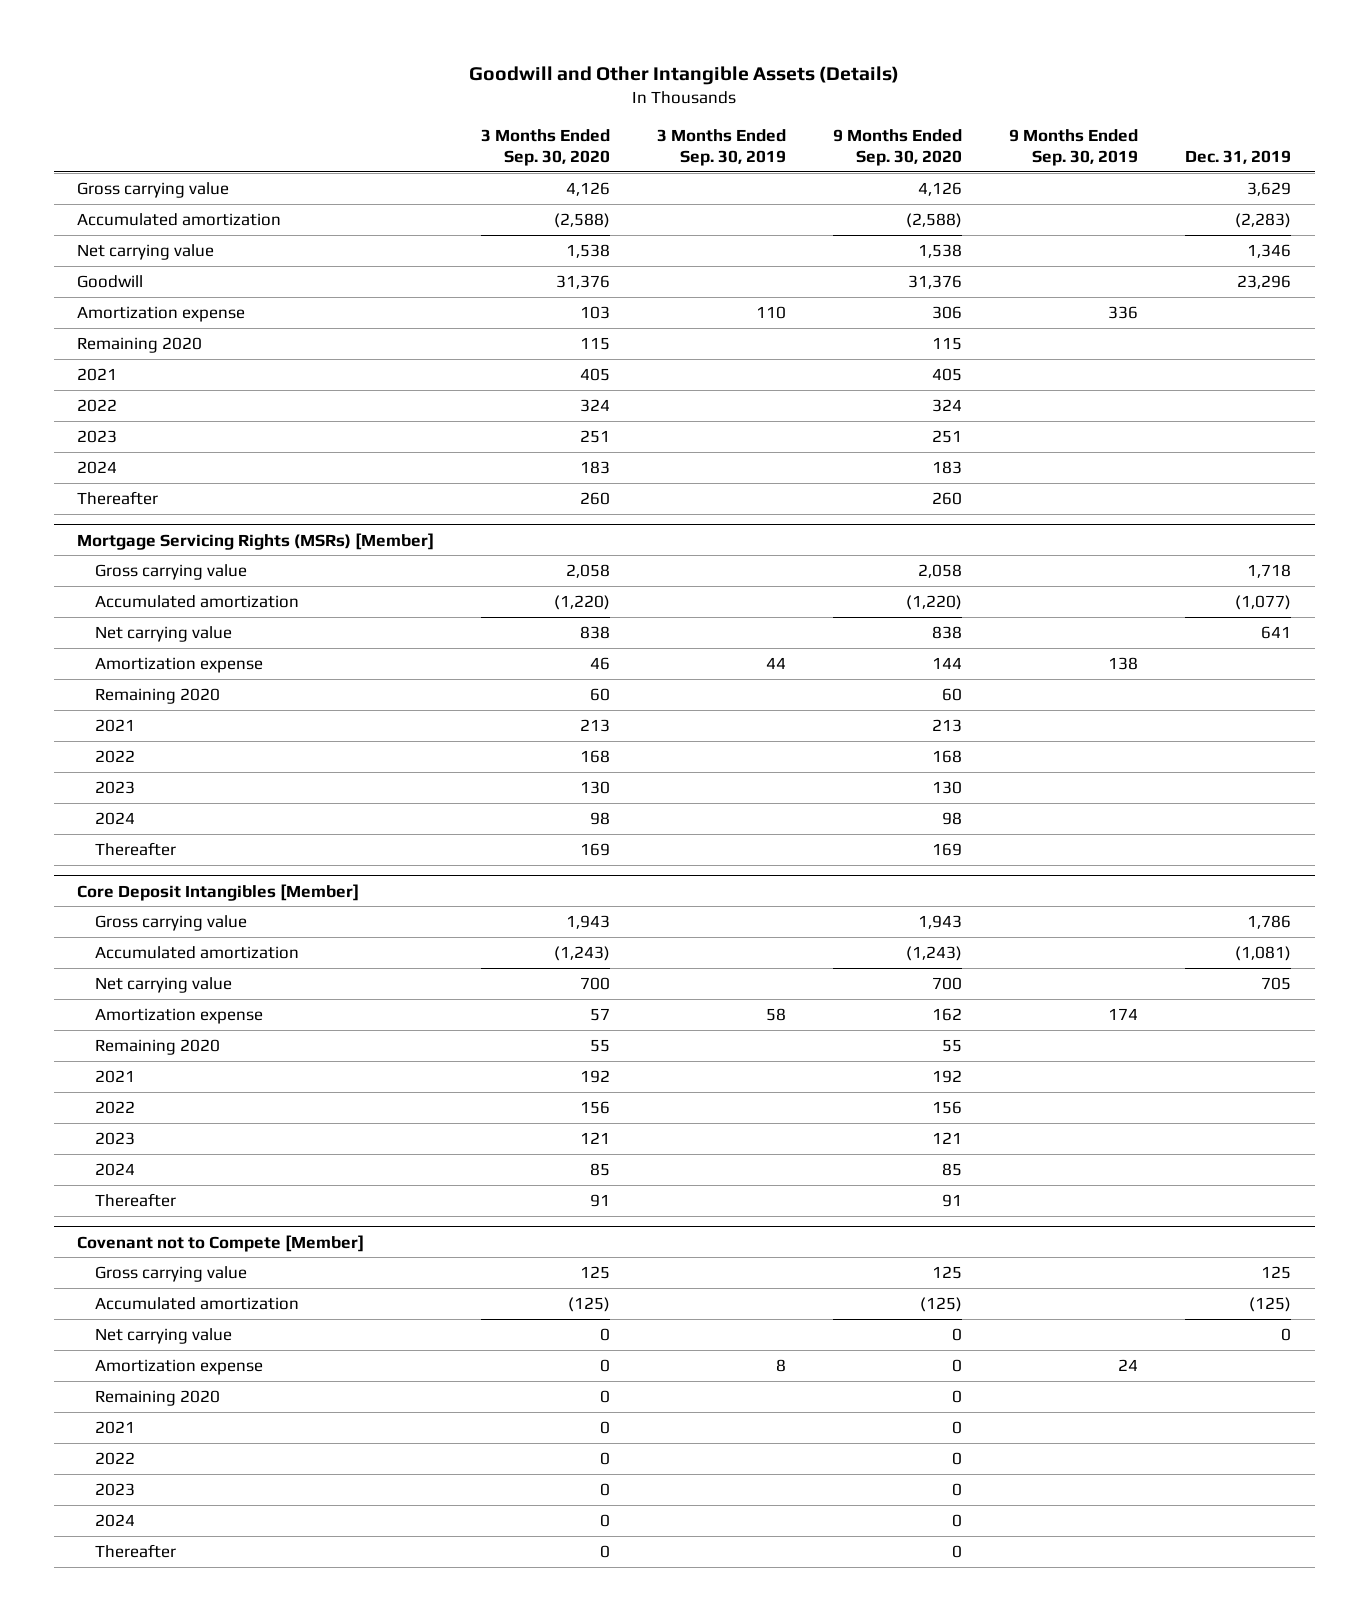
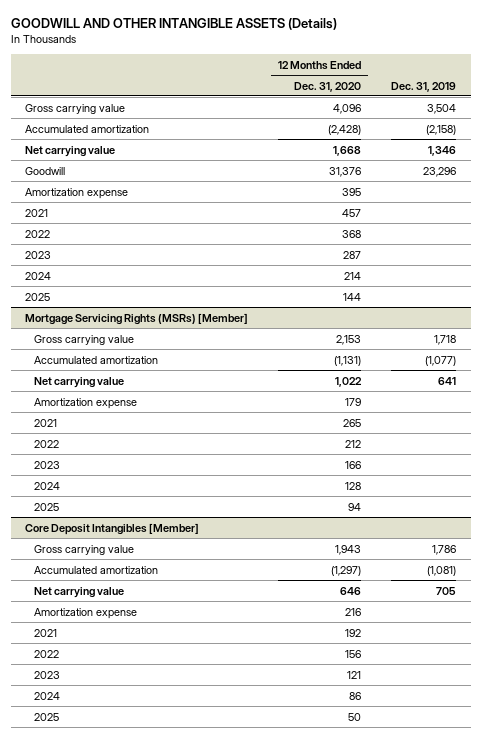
- Goodwill and Other Intangible Assets (Details)
+ GOODWILL AND OTHER INTANGIBLE ASSETS (Details)
- | 3 Months Ended Sep. 30, 2020 | 3 Months Ended Sep. 30, 2019 | 9 Months Ended Sep. 30, 2020 | 9 Months Ended Sep. 30, 2019 | Dec. 31, 2019
+ | 12 Months Ended Dec. 31, 2020 | Dec. 31, 2019
- Gross carrying value | 4,126 | | 4,126 | | 3,629
- Accumulated amortization | (2,588) | | (2,588) | | (2,283)
+ Gross carrying value | 4,096 | 3,504
+ Accumulated amortization | (2,428) | (2,158)
- Remaining 2020 | 115 | | 115 | |
- Thereafter | 260 | | 260 | |
+ 2025 | 144 |
@ Mortgage Servicing Rights (MSRs) [Member]
- Remaining 2020 | 60 | | 60 | |
- Thereafter | 169 | | 169 | |
+ 2025 | 94 |
@ Core Deposit Intangibles [Member]
- Remaining 2020 | 55 | | 55 | |
- Thereafter | 91 | | 91 | |
- Covenant not to Compete [Member]
- Gross carrying value | 125 | | 125 | | 125
- Accumulated amortization | (125) | | (125) | | (125)
- Net carrying value | 0 | | 0 | | 0
- Amortization expense | 0 | 8 | 0 | 24 |
- Remaining 2020 | 0 | | 0 | |
- 2021 | 0 | | 0 | |
- 2022 | 0 | | 0 | |
- 2023 | 0 | | 0 | |
- 2024 | 0 | | 0 | |
- Thereafter | 0 | | 0 | |
@ Core Deposit Intangibles [Member]
+ 2025 | 50 |

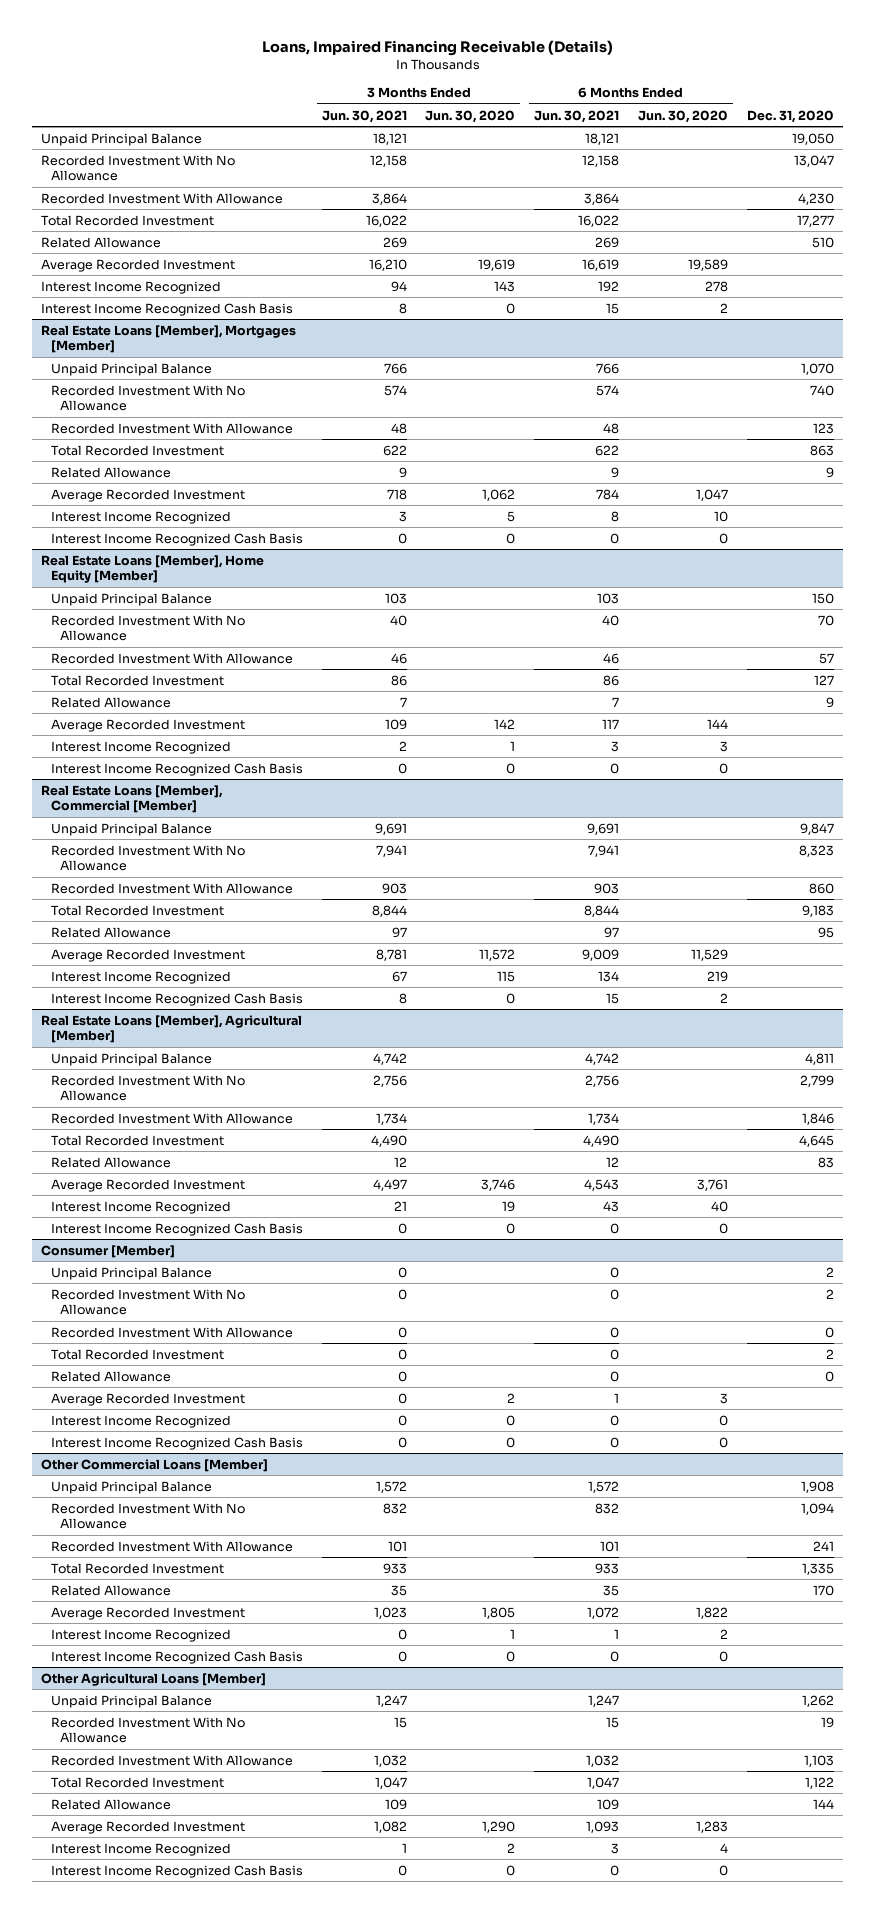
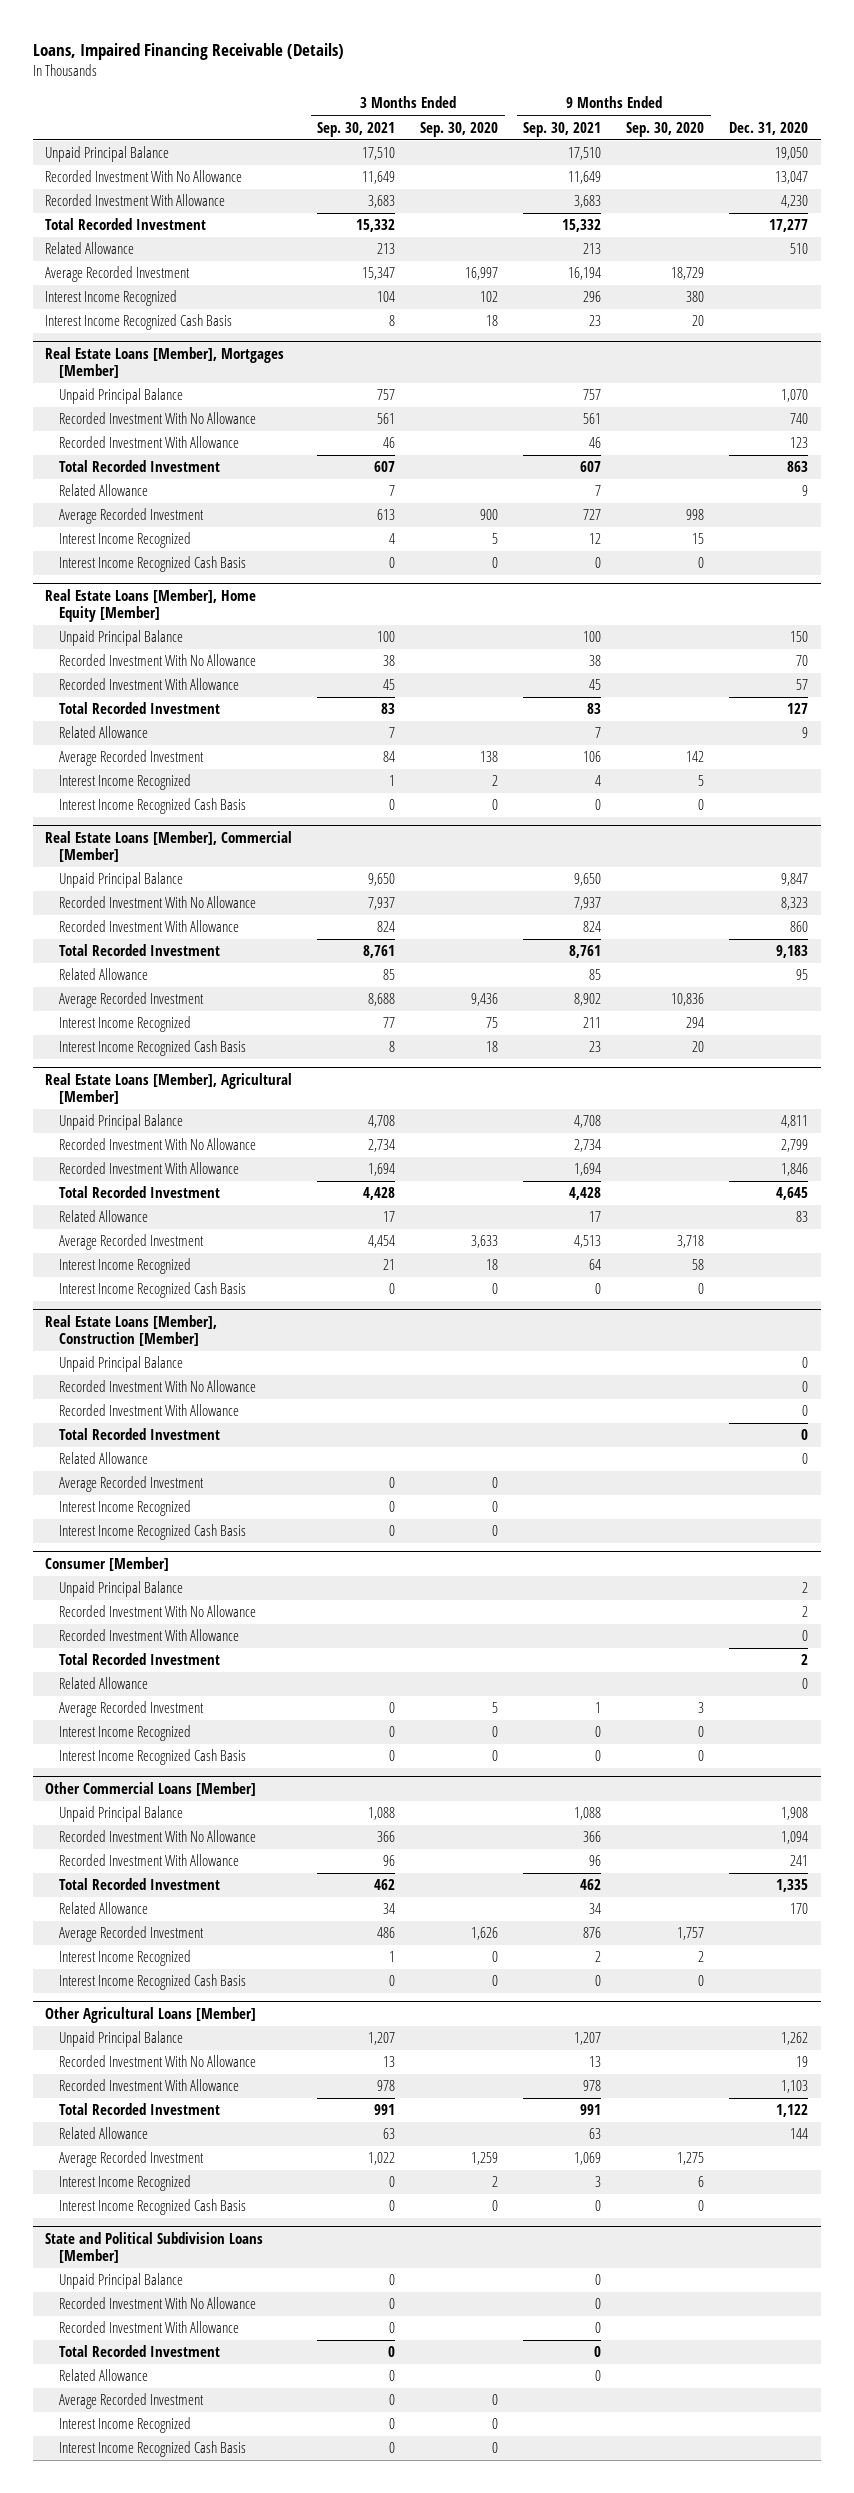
- | 3 Months Ended Jun. 30, 2021 | 3 Months Ended Jun. 30, 2020 | 6 Months Ended Jun. 30, 2021 | 6 Months Ended Jun. 30, 2020 | Dec. 31, 2020
+ | 3 Months Ended Sep. 30, 2021 | 3 Months Ended Sep. 30, 2020 | 9 Months Ended Sep. 30, 2021 | 9 Months Ended Sep. 30, 2020 | Dec. 31, 2020
+ Real Estate Loans [Member], Construction [Member]
+ Unpaid Principal Balance | | | | | 0
+ Recorded Investment With No Allowance | | | | | 0
+ Recorded Investment With Allowance | | | | | 0
+ Total Recorded Investment | | | | | 0
+ Related Allowance | | | | | 0
+ Average Recorded Investment | 0 | 0 | | |
+ Interest Income Recognized | 0 | 0 | | |
+ Interest Income Recognized Cash Basis | 0 | 0 | | |
+ State and Political Subdivision Loans [Member]
+ Unpaid Principal Balance | 0 | | 0 | |
+ Recorded Investment With No Allowance | 0 | | 0 | |
+ Recorded Investment With Allowance | 0 | | 0 | |
+ Total Recorded Investment | 0 | | 0 | |
+ Related Allowance | 0 | | 0 | |
+ Average Recorded Investment | 0 | 0 | | |
+ Interest Income Recognized | 0 | 0 | | |
+ Interest Income Recognized Cash Basis | 0 | 0 | | |

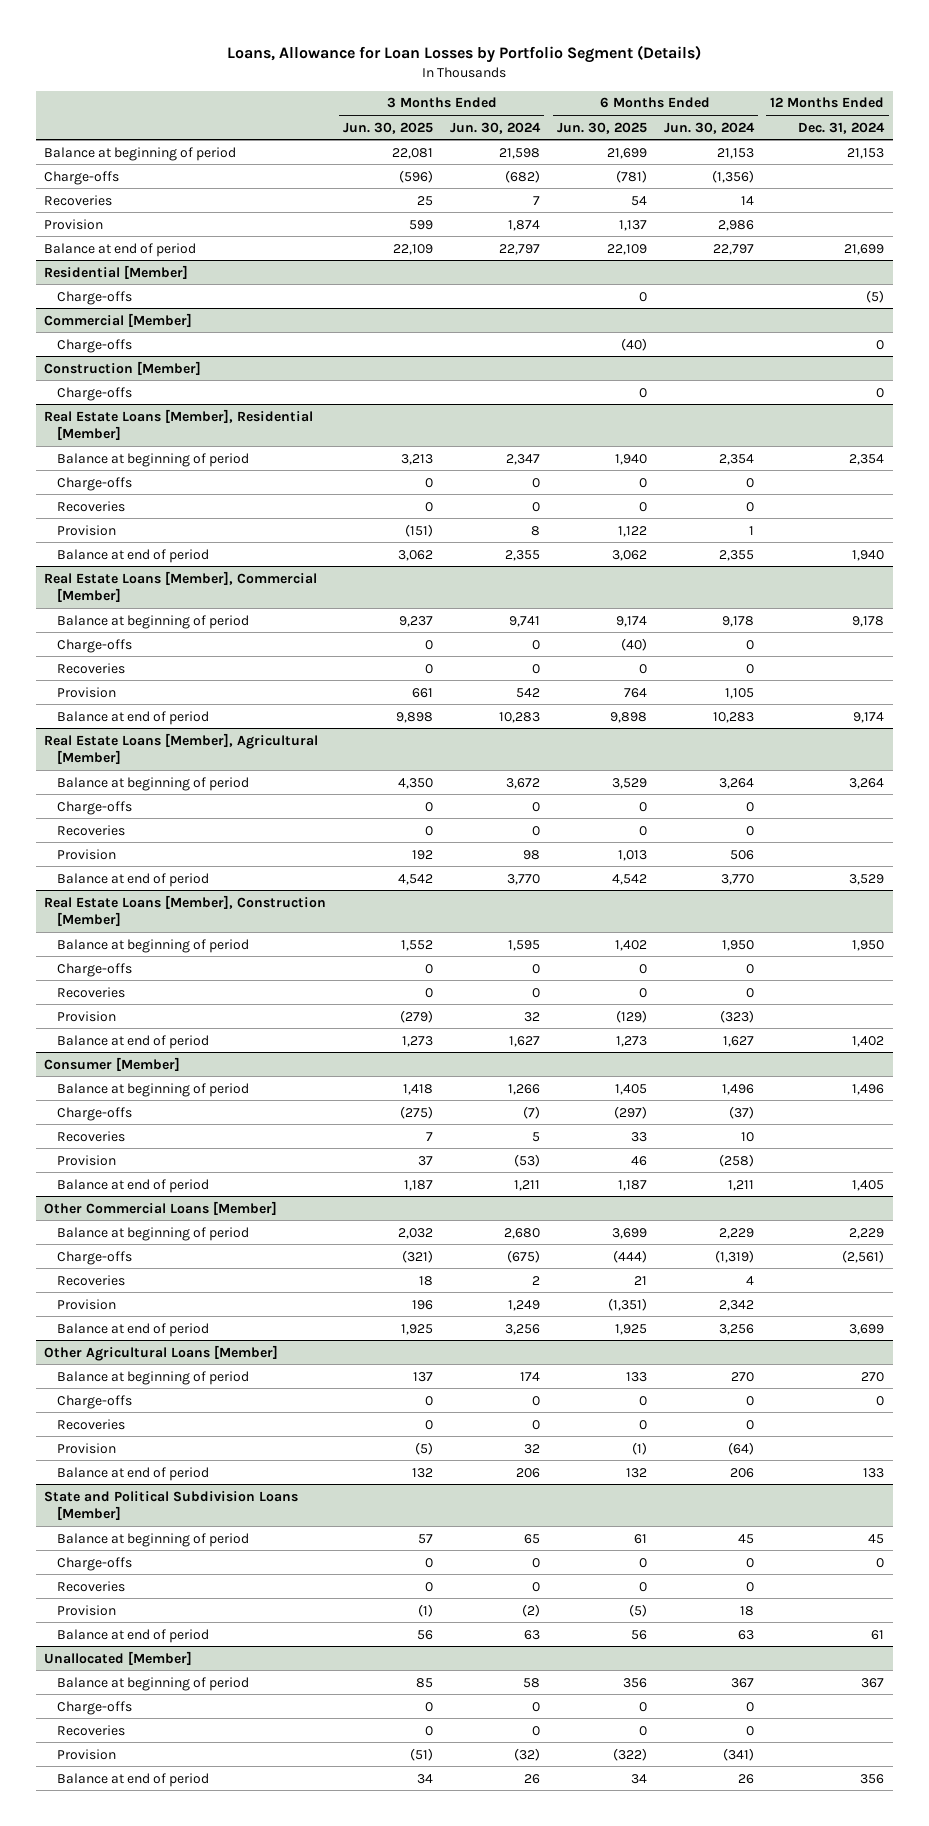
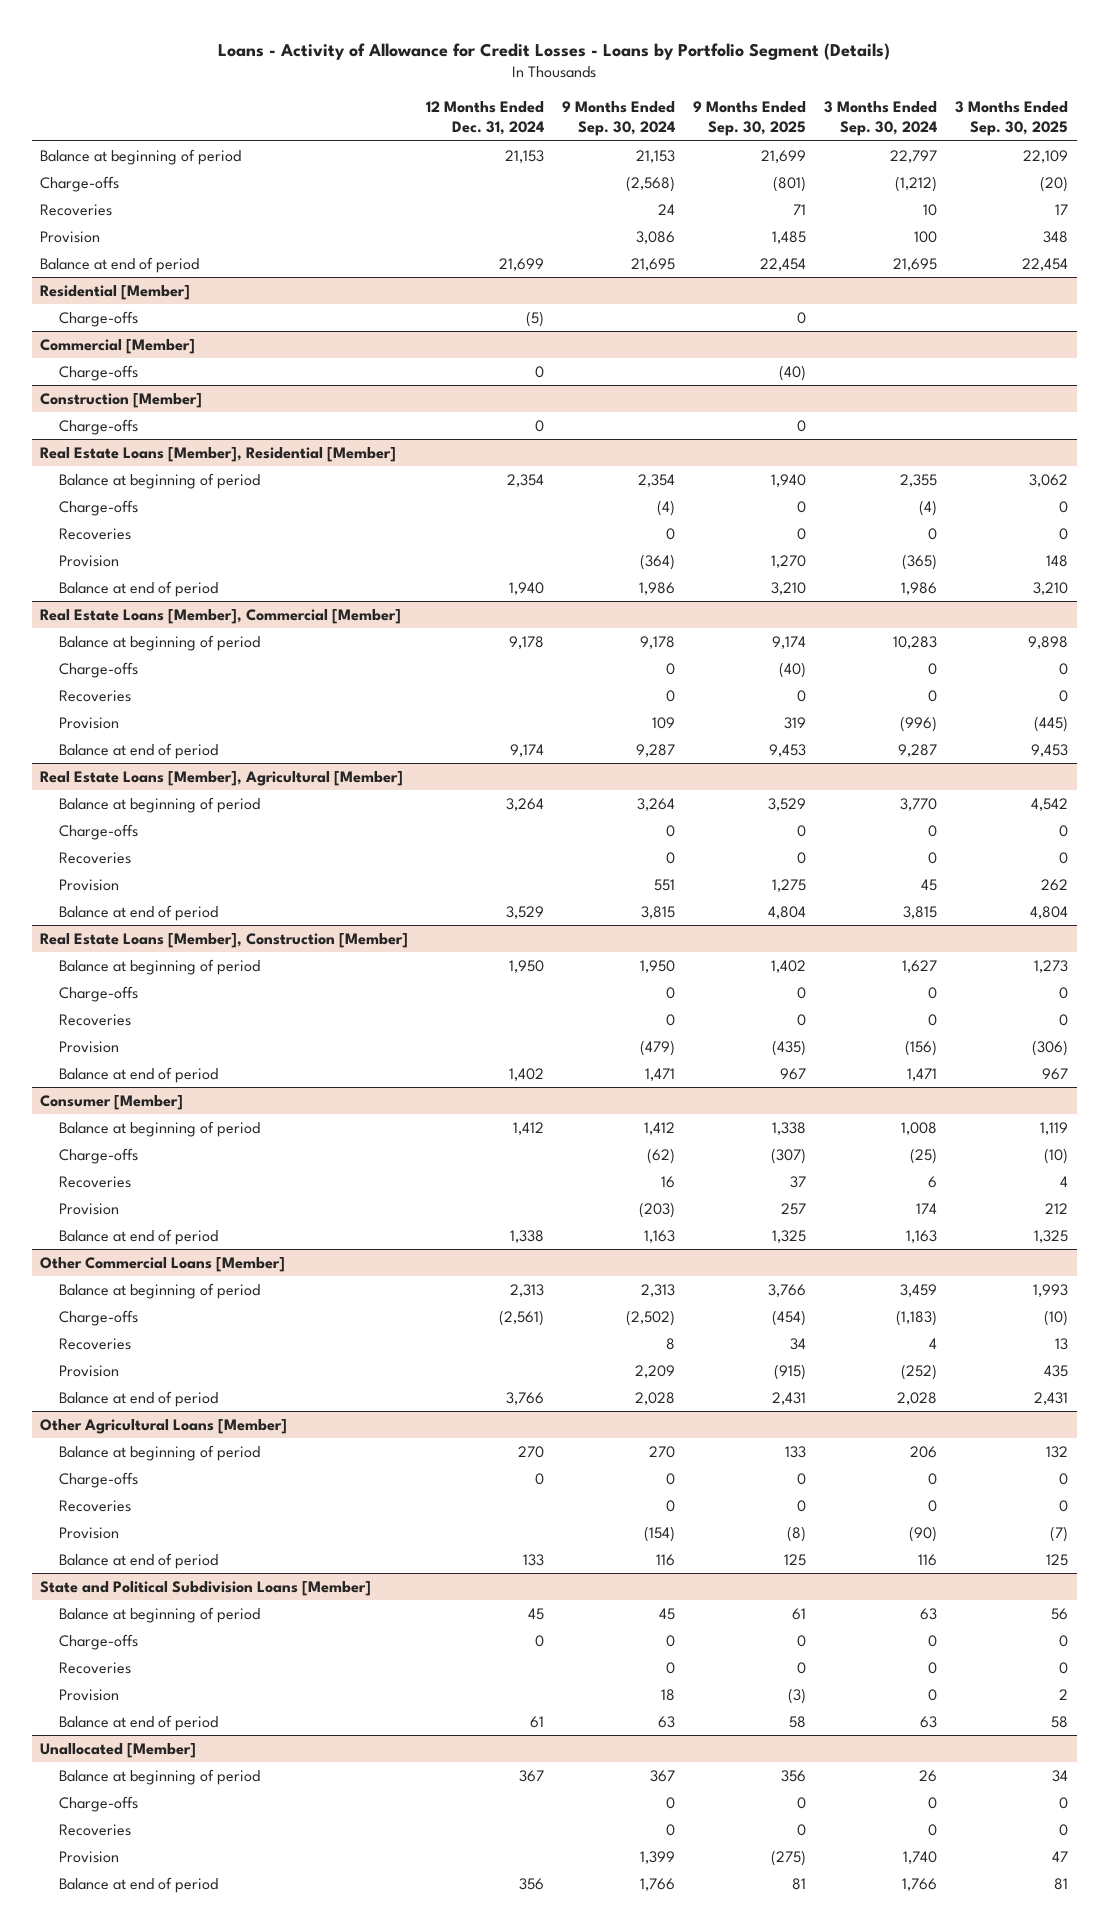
- Loans, Allowance for Loan Losses by Portfolio Segment (Details)
+ Loans - Activity of Allowance for Credit Losses - Loans by Portfolio Segment (Details)
- | 3 Months Ended Jun. 30, 2025 | 3 Months Ended Jun. 30, 2024 | 6 Months Ended Jun. 30, 2025 | 6 Months Ended Jun. 30, 2024 | 12 Months Ended Dec. 31, 2024
+ | 12 Months Ended Dec. 31, 2024 | 9 Months Ended Sep. 30, 2024 | 9 Months Ended Sep. 30, 2025 | 3 Months Ended Sep. 30, 2024 | 3 Months Ended Sep. 30, 2025
@ Consumer [Member]
- Balance at beginning of period | 1,418 | 1,266 | 1,405 | 1,496 | 1,496
+ Balance at beginning of period | 1,412 | 1,412 | 1,338 | 1,008 | 1,119
- Balance at end of period | 1,187 | 1,211 | 1,187 | 1,211 | 1,405
+ Balance at end of period | 1,338 | 1,163 | 1,325 | 1,163 | 1,325
@ Other Commercial Loans [Member]
- Balance at beginning of period | 2,032 | 2,680 | 3,699 | 2,229 | 2,229
+ Balance at beginning of period | 2,313 | 2,313 | 3,766 | 3,459 | 1,993
- Balance at end of period | 1,925 | 3,256 | 1,925 | 3,256 | 3,699
+ Balance at end of period | 3,766 | 2,028 | 2,431 | 2,028 | 2,431

